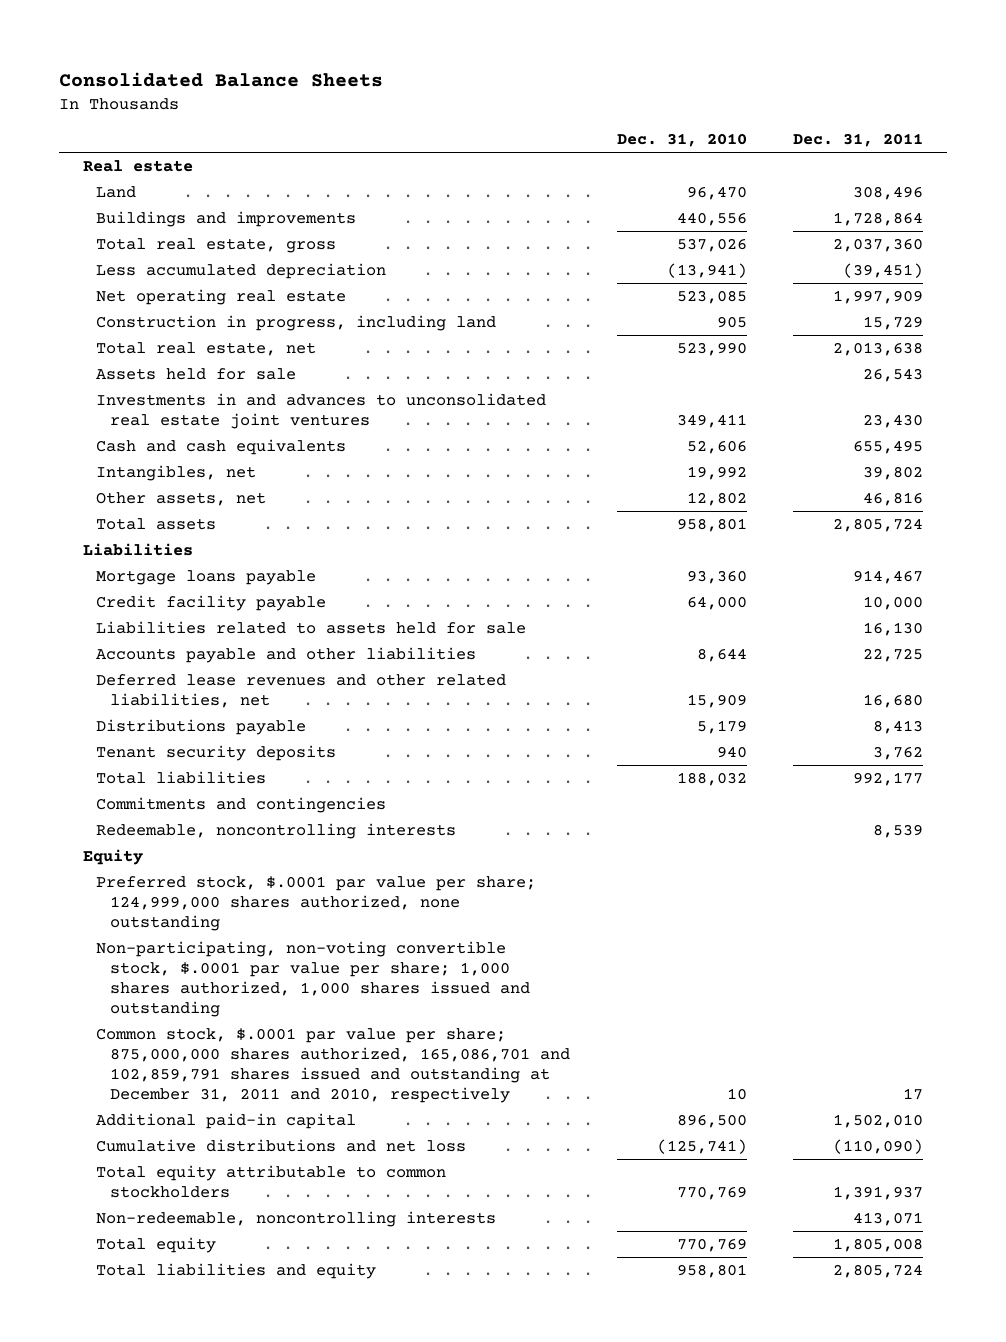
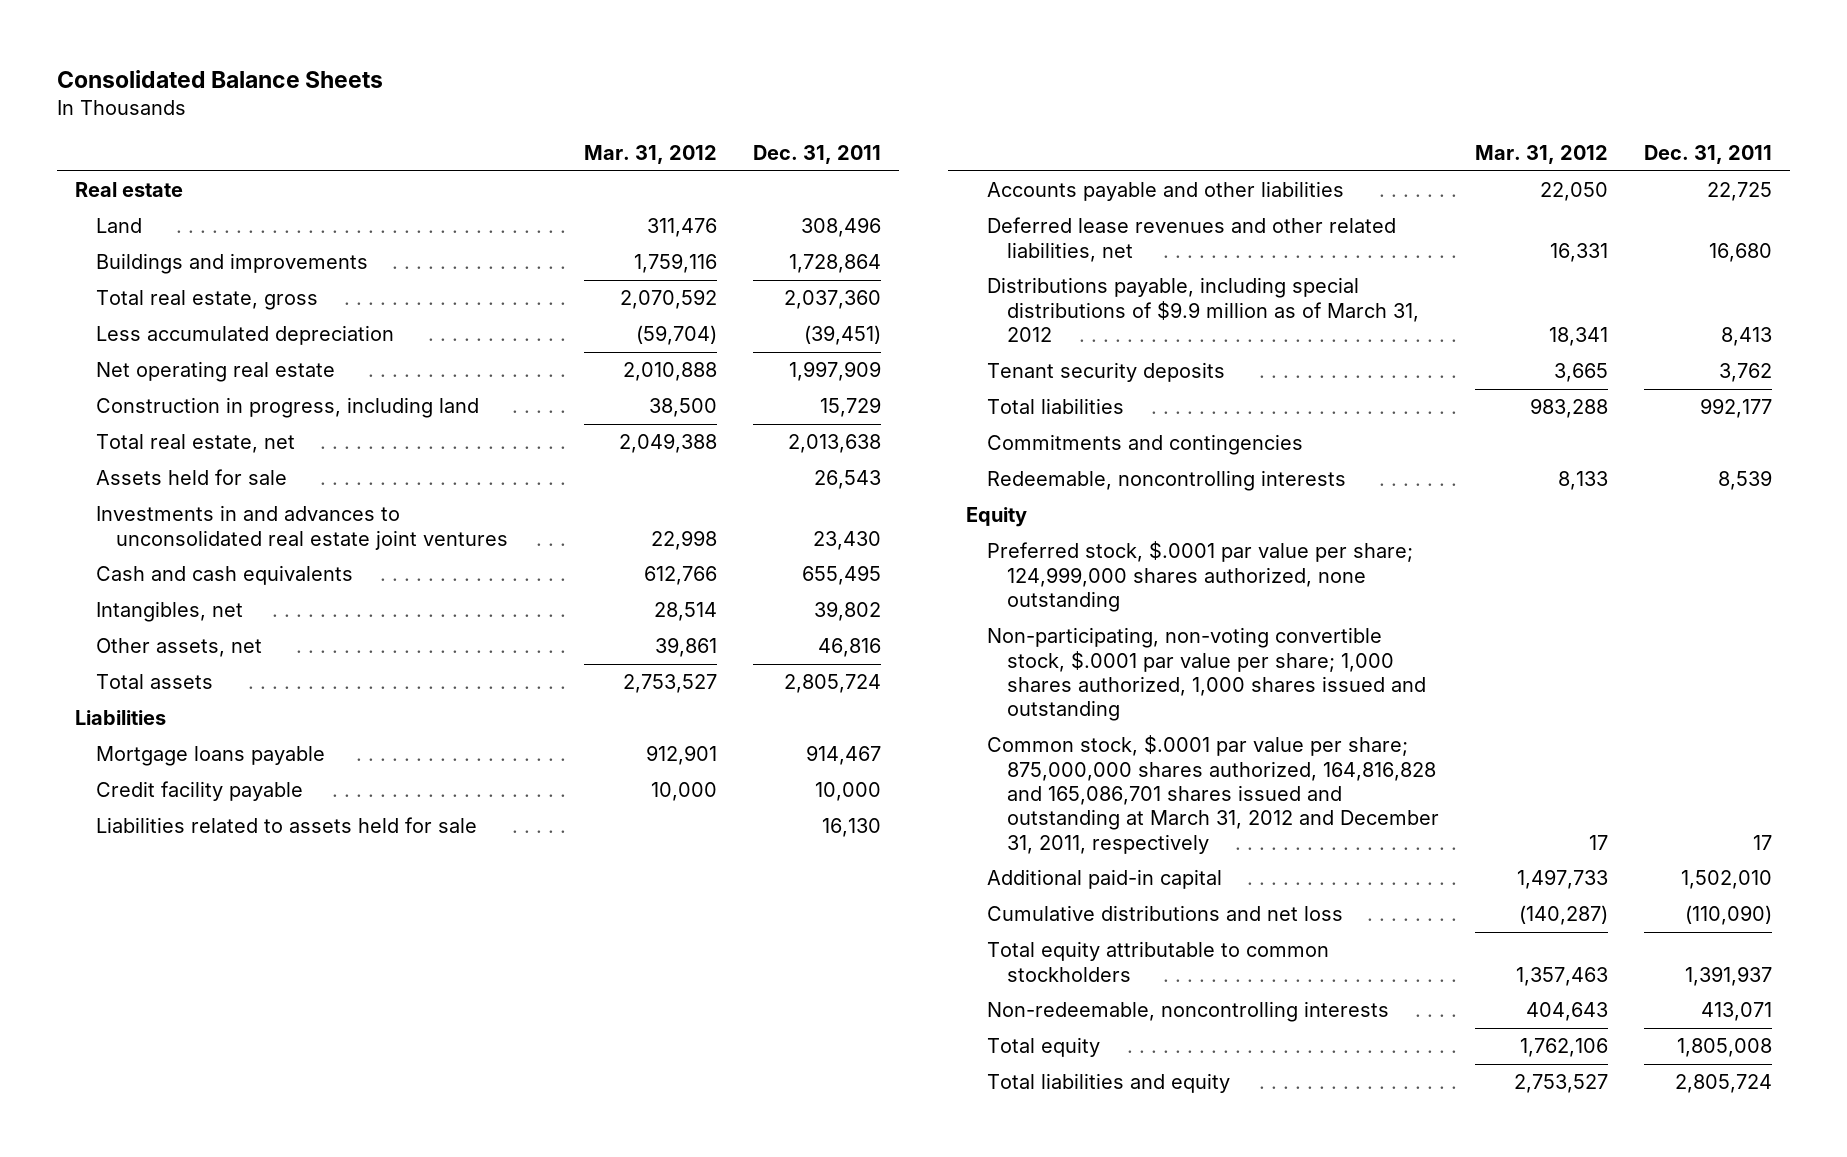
- | Dec. 31, 2010 | Dec. 31, 2011
+ | Mar. 31, 2012 | Dec. 31, 2011
- Distributions payable | 5,179 | 8,413
+ Distributions payable, including special distributions of $9.9 million as of March 31, 2012 | 18,341 | 8,413
- Common stock, $.0001 par value per share; 875,000,000 shares authorized, 165,086,701 and 102,859,791 shares issued and outstanding at December 31, 2011 and 2010, respectively | 10 | 17
+ Common stock, $.0001 par value per share; 875,000,000 shares authorized, 164,816,828 and 165,086,701 shares issued and outstanding at March 31, 2012 and December 31, 2011, respectively | 17 | 17

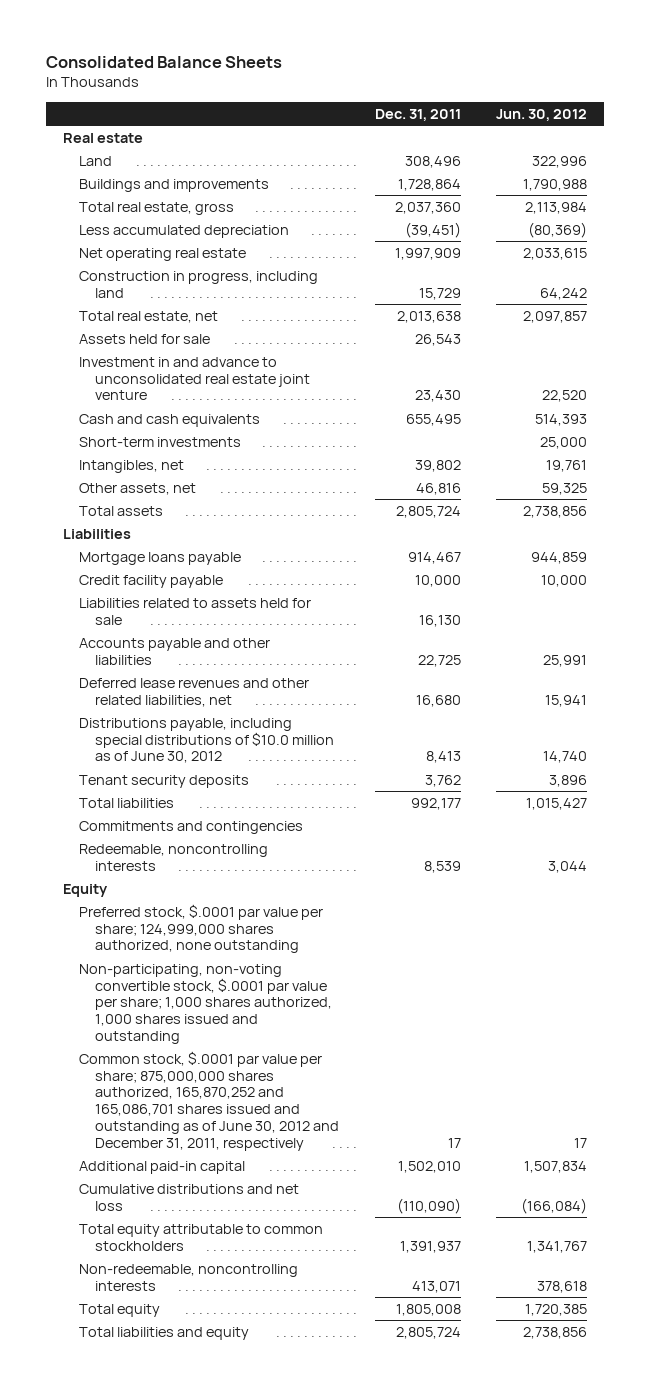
- | Mar. 31, 2012 | Dec. 31, 2011
+ | Dec. 31, 2011 | Jun. 30, 2012
- Investments in and advances to unconsolidated real estate joint ventures | 22,998 | 23,430
+ Investment in and advance to unconsolidated real estate joint venture | 23,430 | 22,520
+ Short-term investments | | 25,000
- Distributions payable, including special distributions of $9.9 million as of March 31, 2012 | 18,341 | 8,413
+ Distributions payable, including special distributions of $10.0 million as of June 30, 2012 | 8,413 | 14,740
- Common stock, $.0001 par value per share; 875,000,000 shares authorized, 164,816,828 and 165,086,701 shares issued and outstanding at March 31, 2012 and December 31, 2011, respectively | 17 | 17
+ Common stock, $.0001 par value per share; 875,000,000 shares authorized, 165,870,252 and 165,086,701 shares issued and outstanding as of June 30, 2012 and December 31, 2011, respectively | 17 | 17

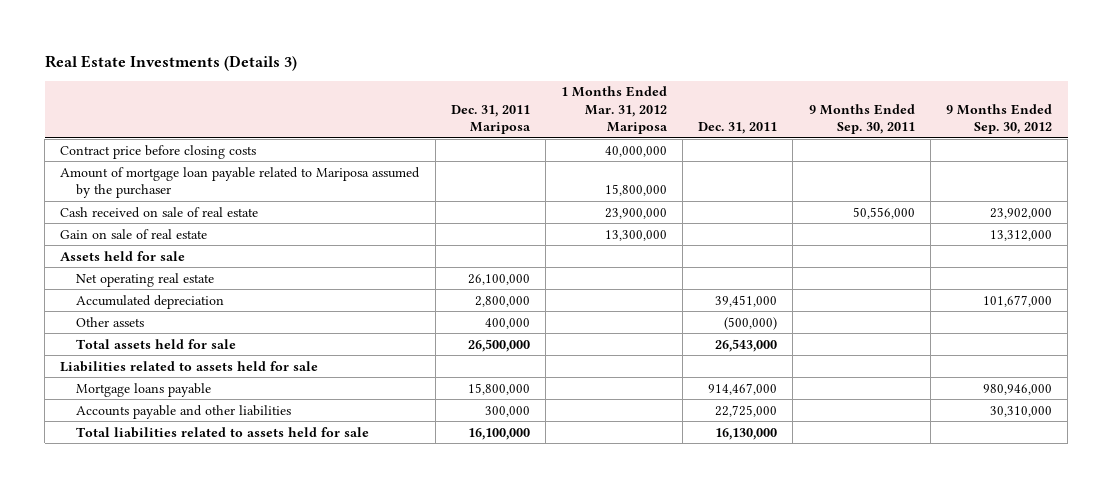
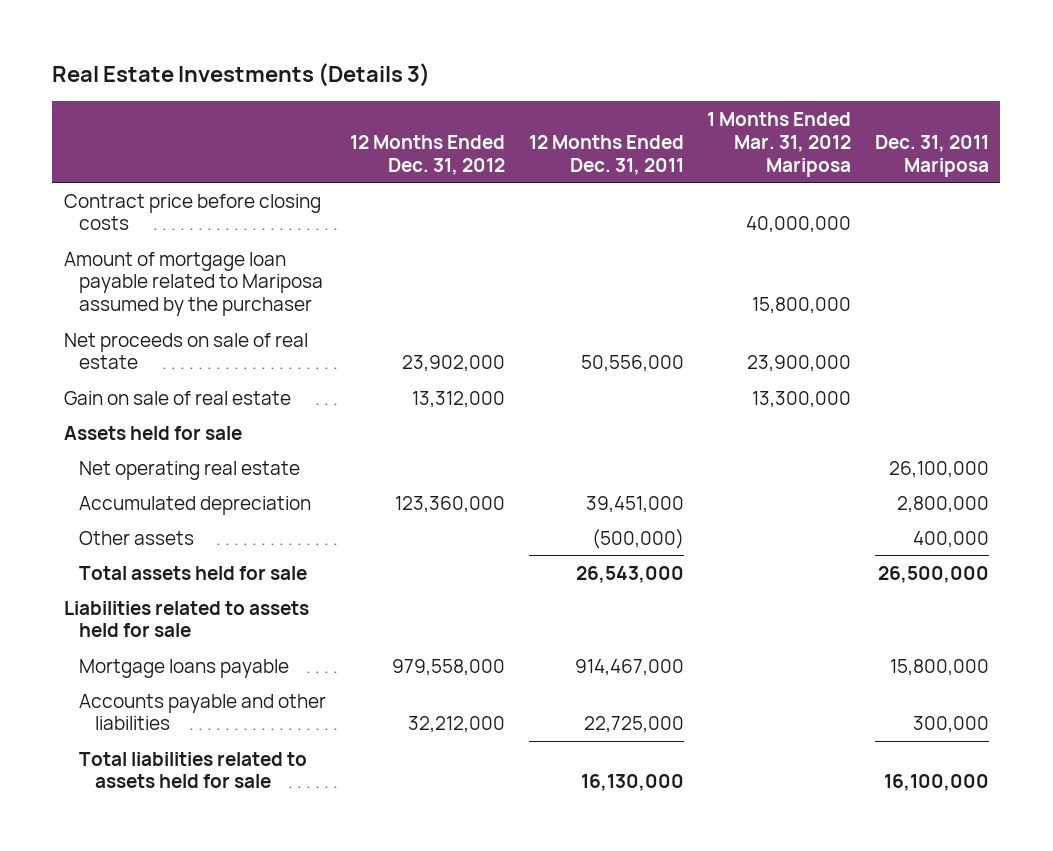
- | Dec. 31, 2011 Mariposa | 1 Months Ended Mar. 31, 2012 Mariposa | Dec. 31, 2011 | 9 Months Ended Sep. 30, 2011 | 9 Months Ended Sep. 30, 2012
+ | 12 Months Ended Dec. 31, 2012 | 12 Months Ended Dec. 31, 2011 | 1 Months Ended Mar. 31, 2012 Mariposa | Dec. 31, 2011 Mariposa
- Cash received on sale of real estate | | 23,900,000 | | 50,556,000 | 23,902,000
+ Net proceeds on sale of real estate | 23,902,000 | 50,556,000 | 23,900,000 |

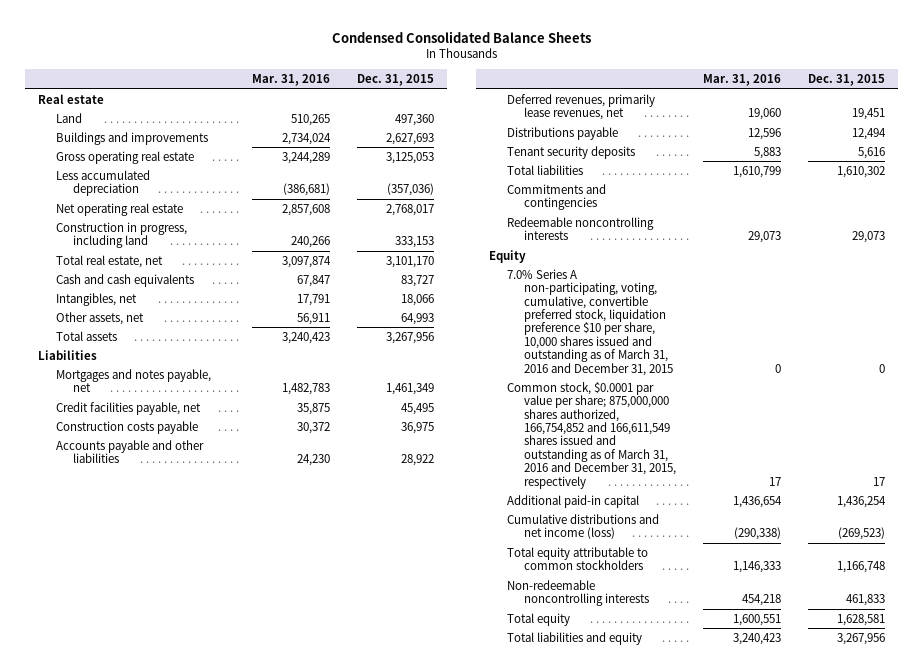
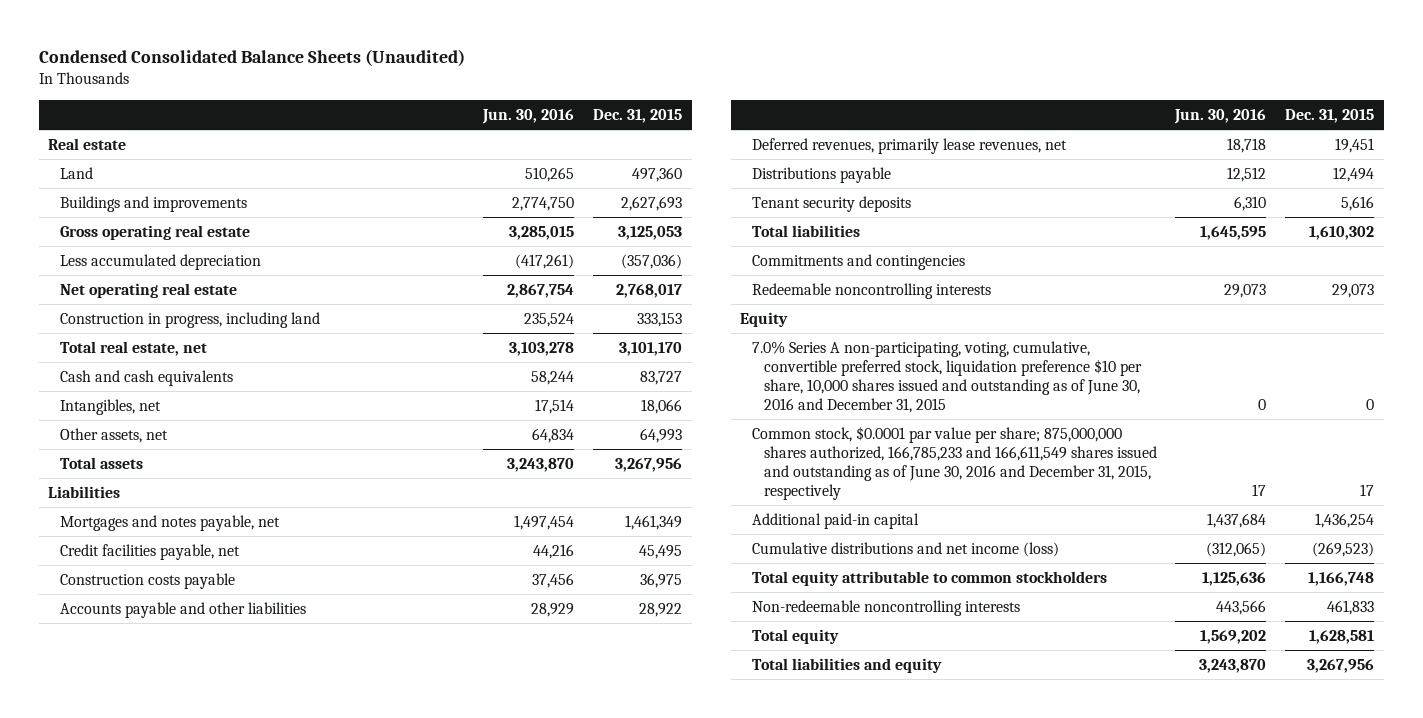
- Condensed Consolidated Balance Sheets
+ Condensed Consolidated Balance Sheets (Unaudited)
- | Mar. 31, 2016 | Dec. 31, 2015
+ | Jun. 30, 2016 | Dec. 31, 2015
- 7.0% Series A non-participating, voting, cumulative, convertible preferred stock, liquidation preference $10 per share, 10,000 shares issued and outstanding as of March 31, 2016 and December 31, 2015 | 0 | 0
- Common stock, $0.0001 par value per share; 875,000,000 shares authorized, 166,754,852 and 166,611,549 shares issued and outstanding as of March 31, 2016 and December 31, 2015, respectively | 17 | 17
+ 7.0% Series A non-participating, voting, cumulative, convertible preferred stock, liquidation preference $10 per share, 10,000 shares issued and outstanding as of June 30, 2016 and December 31, 2015 | 0 | 0
+ Common stock, $0.0001 par value per share; 875,000,000 shares authorized, 166,785,233 and 166,611,549 shares issued and outstanding as of June 30, 2016 and December 31, 2015, respectively | 17 | 17

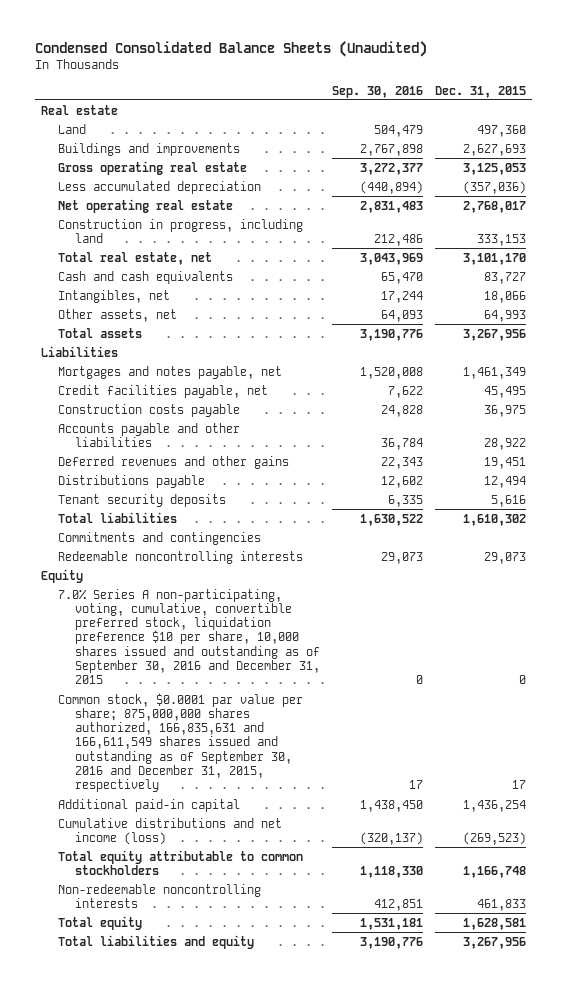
- | Jun. 30, 2016 | Dec. 31, 2015
+ | Sep. 30, 2016 | Dec. 31, 2015
- Deferred revenues, primarily lease revenues, net | 18,718 | 19,451
+ Deferred revenues and other gains | 22,343 | 19,451
- 7.0% Series A non-participating, voting, cumulative, convertible preferred stock, liquidation preference $10 per share, 10,000 shares issued and outstanding as of June 30, 2016 and December 31, 2015 | 0 | 0
- Common stock, $0.0001 par value per share; 875,000,000 shares authorized, 166,785,233 and 166,611,549 shares issued and outstanding as of June 30, 2016 and December 31, 2015, respectively | 17 | 17
+ 7.0% Series A non-participating, voting, cumulative, convertible preferred stock, liquidation preference $10 per share, 10,000 shares issued and outstanding as of September 30, 2016 and December 31, 2015 | 0 | 0
+ Common stock, $0.0001 par value per share; 875,000,000 shares authorized, 166,835,631 and 166,611,549 shares issued and outstanding as of September 30, 2016 and December 31, 2015, respectively | 17 | 17

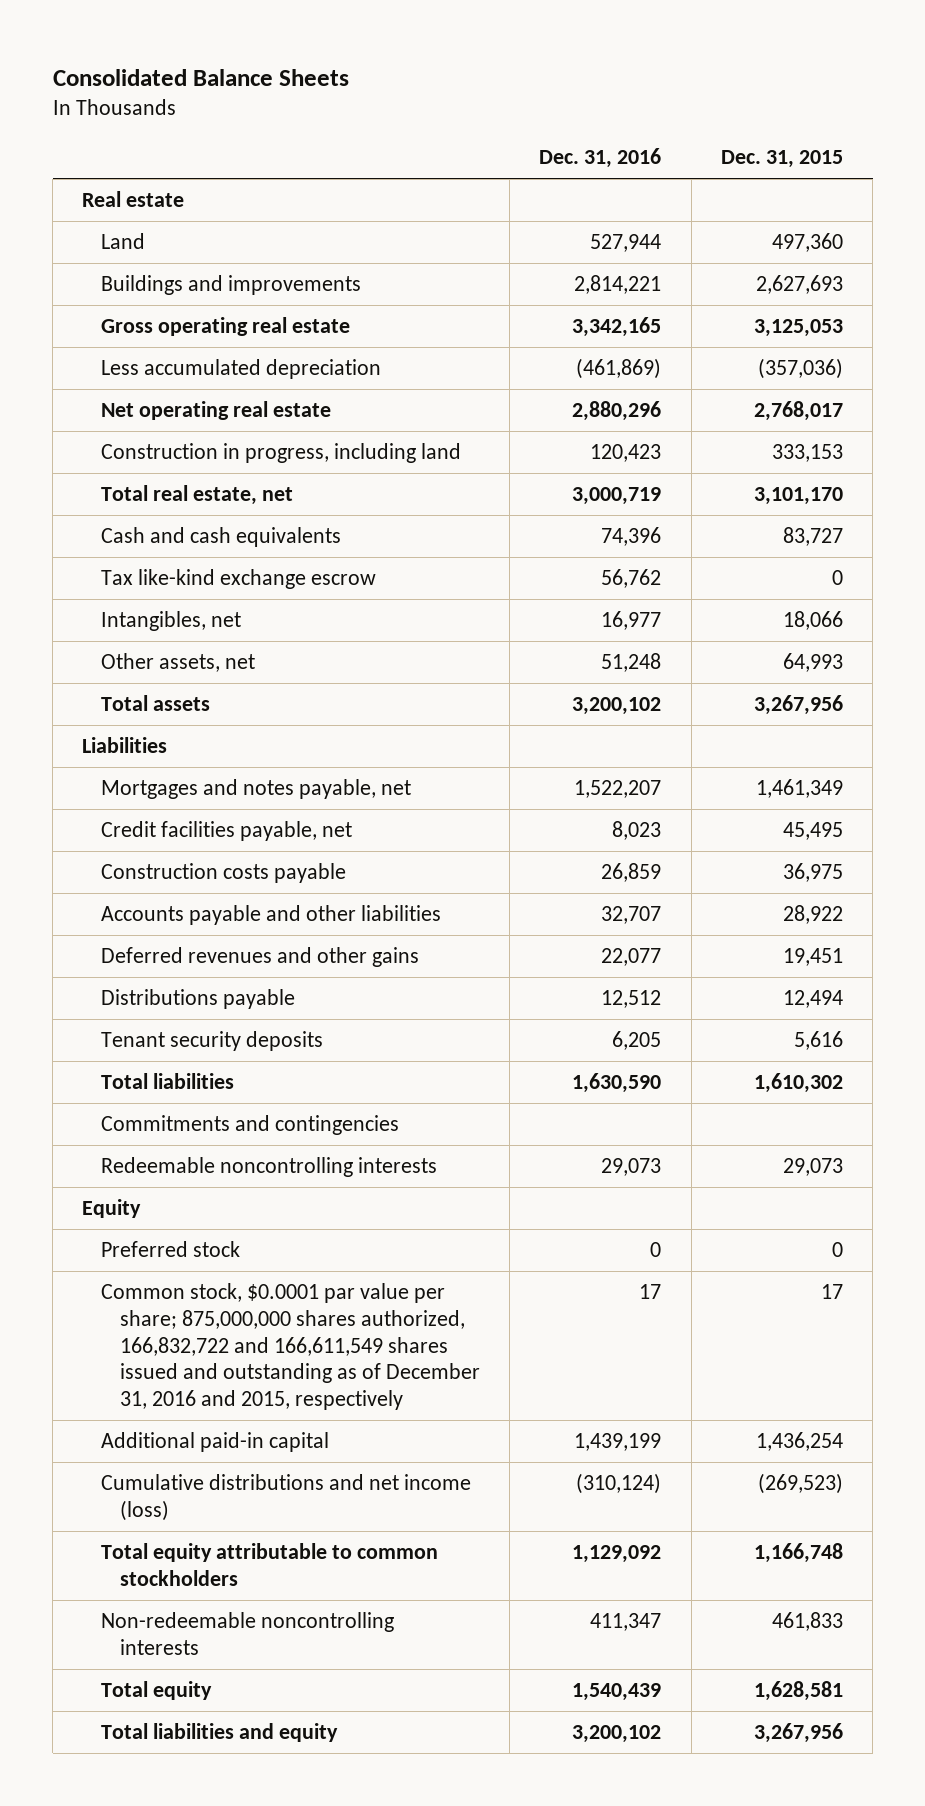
- Condensed Consolidated Balance Sheets (Unaudited)
+ Consolidated Balance Sheets
- | Sep. 30, 2016 | Dec. 31, 2015
+ | Dec. 31, 2016 | Dec. 31, 2015
+ Tax like-kind exchange escrow | 56,762 | 0
- 7.0% Series A non-participating, voting, cumulative, convertible preferred stock, liquidation preference $10 per share, 10,000 shares issued and outstanding as of September 30, 2016 and December 31, 2015 | 0 | 0
- Common stock, $0.0001 par value per share; 875,000,000 shares authorized, 166,835,631 and 166,611,549 shares issued and outstanding as of September 30, 2016 and December 31, 2015, respectively | 17 | 17
+ Preferred stock | 0 | 0
+ Common stock, $0.0001 par value per share; 875,000,000 shares authorized, 166,832,722 and 166,611,549 shares issued and outstanding as of December 31, 2016 and 2015, respectively | 17 | 17

